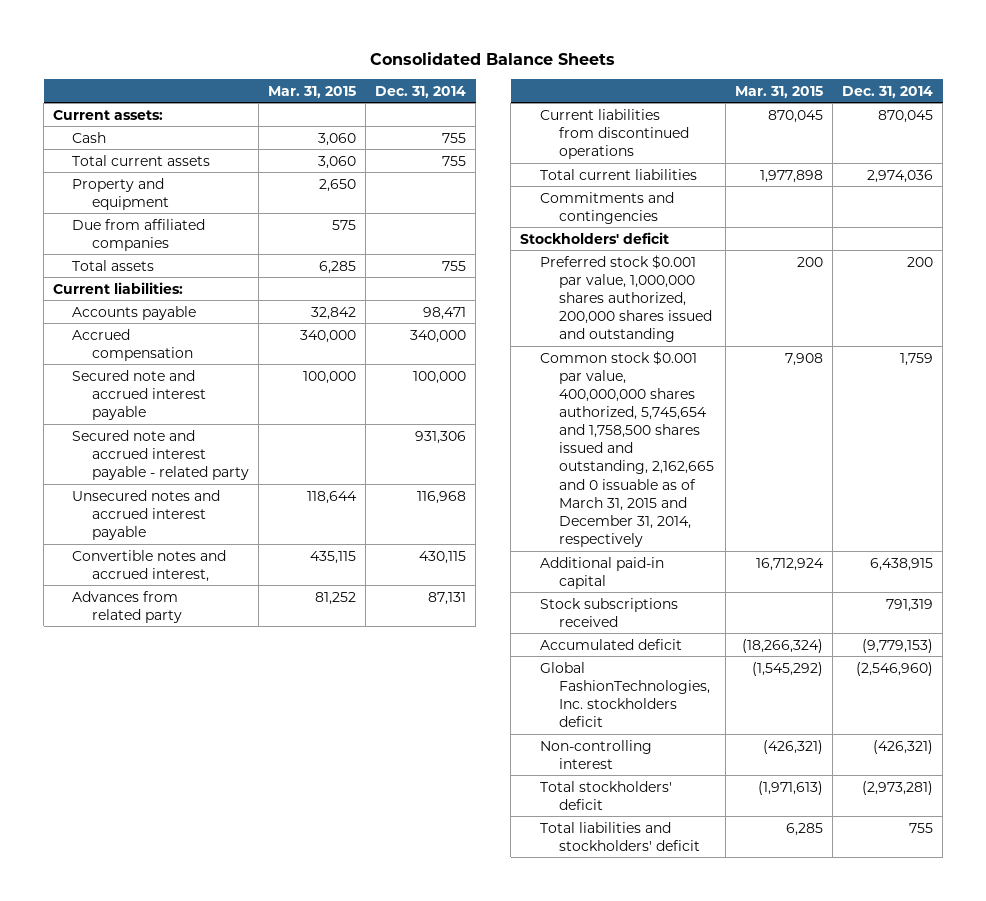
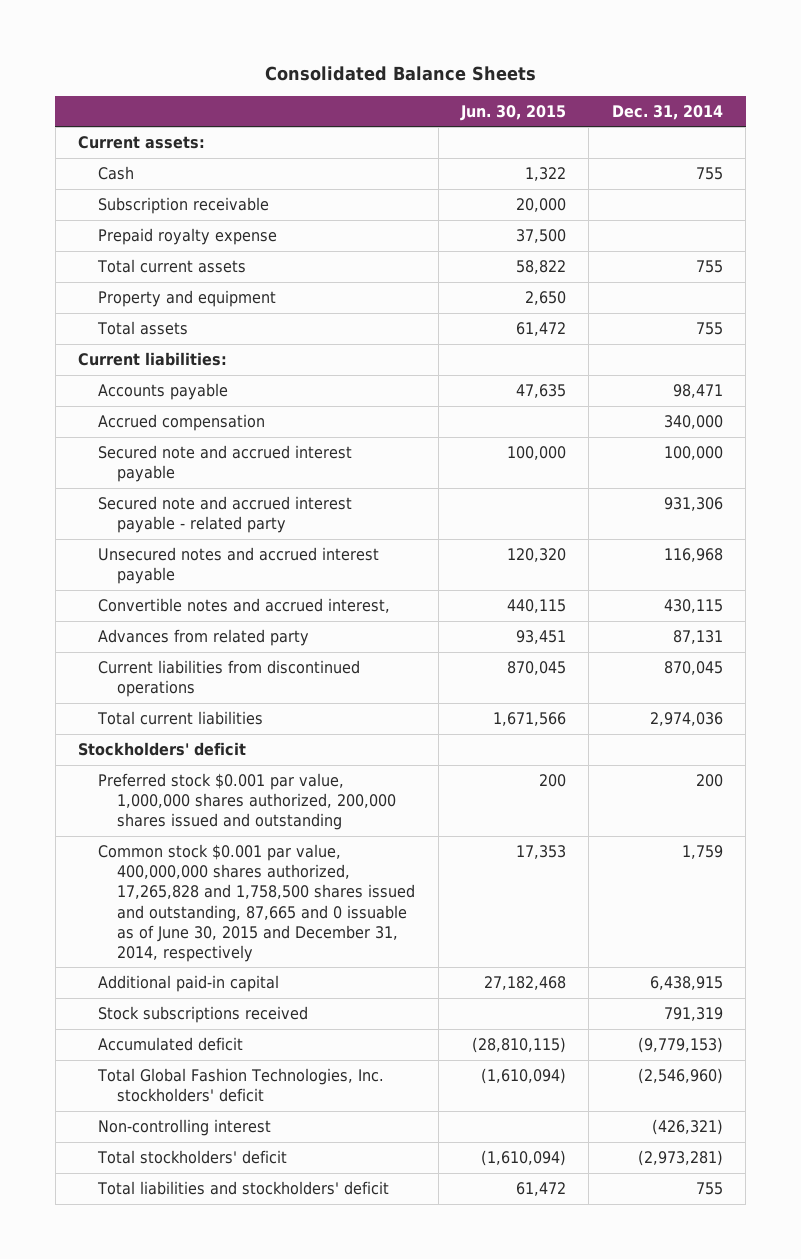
- | Mar. 31, 2015 | Dec. 31, 2014
+ | Jun. 30, 2015 | Dec. 31, 2014
+ Subscription receivable | 20,000 |
+ Prepaid royalty expense | 37,500 |
- Due from affiliated companies | 575 |
- Commitments and contingencies
- Common stock $0.001 par value, 400,000,000 shares authorized, 5,745,654 and 1,758,500 shares issued and outstanding, 2,162,665 and 0 issuable as of March 31, 2015 and December 31, 2014, respectively | 7,908 | 1,759
+ Common stock $0.001 par value, 400,000,000 shares authorized, 17,265,828 and 1,758,500 shares issued and outstanding, 87,665 and 0 issuable as of June 30, 2015 and December 31, 2014, respectively | 17,353 | 1,759
- Global FashionTechnologies, Inc. stockholders deficit | (1,545,292) | (2,546,960)
+ Total Global Fashion Technologies, Inc. stockholders' deficit | (1,610,094) | (2,546,960)

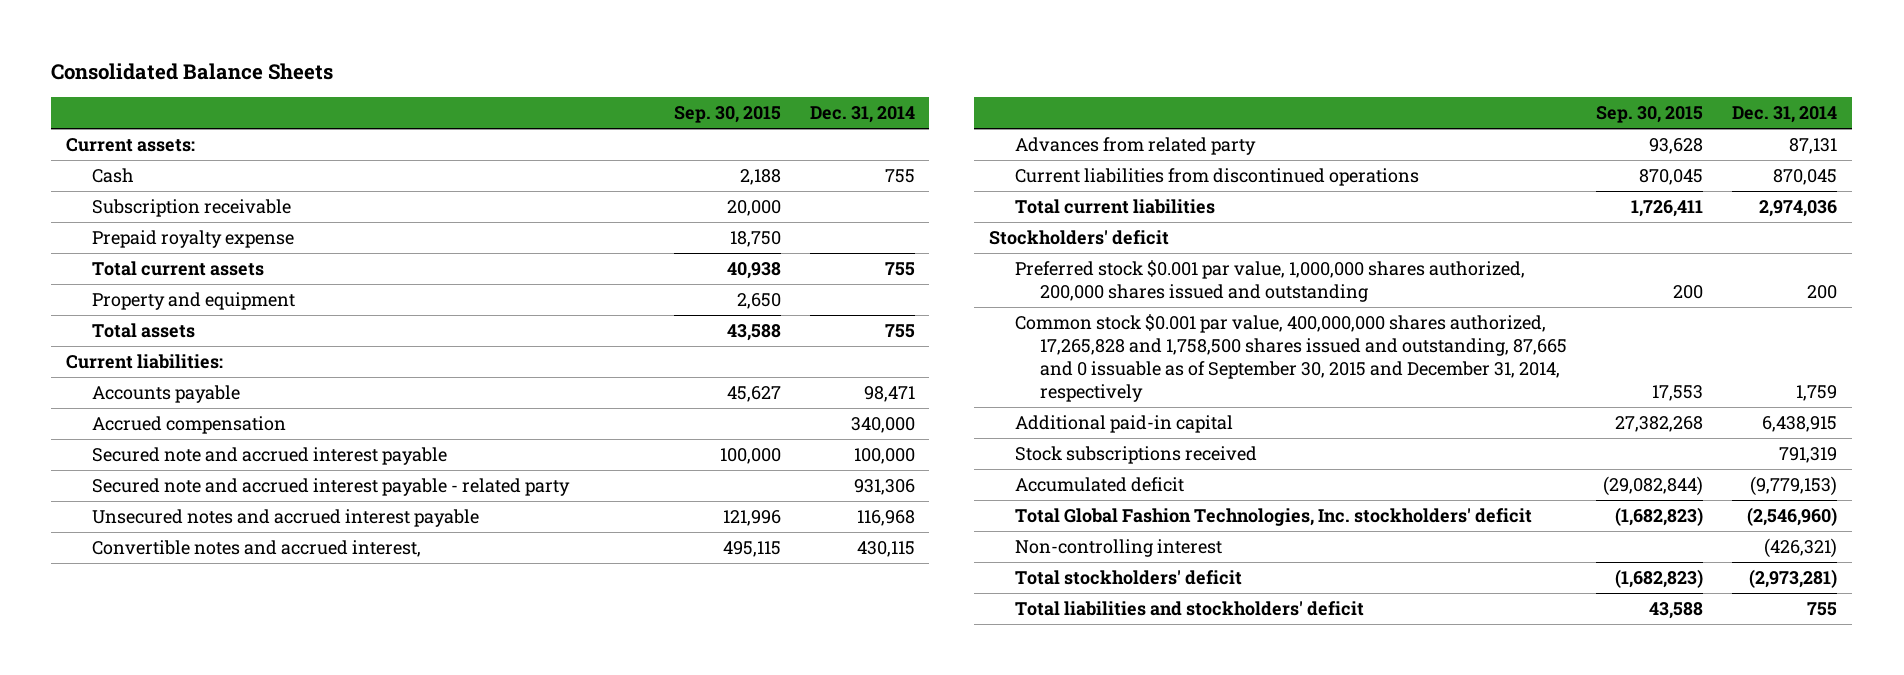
- | Jun. 30, 2015 | Dec. 31, 2014
+ | Sep. 30, 2015 | Dec. 31, 2014
- Common stock $0.001 par value, 400,000,000 shares authorized, 17,265,828 and 1,758,500 shares issued and outstanding, 87,665 and 0 issuable as of June 30, 2015 and December 31, 2014, respectively | 17,353 | 1,759
+ Common stock $0.001 par value, 400,000,000 shares authorized, 17,265,828 and 1,758,500 shares issued and outstanding, 87,665 and 0 issuable as of September 30, 2015 and December 31, 2014, respectively | 17,553 | 1,759

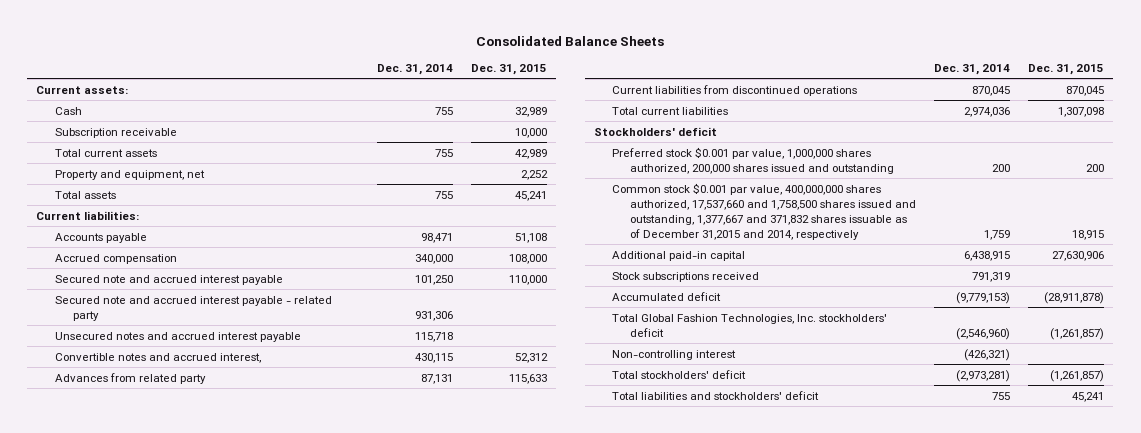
- | Sep. 30, 2015 | Dec. 31, 2014
+ | Dec. 31, 2014 | Dec. 31, 2015
- Prepaid royalty expense | 18,750 |
- Property and equipment | 2,650 |
+ Property and equipment, net | | 2,252
- Secured note and accrued interest payable | 100,000 | 100,000
+ Secured note and accrued interest payable | 101,250 | 110,000
- Unsecured notes and accrued interest payable | 121,996 | 116,968
+ Unsecured notes and accrued interest payable | 115,718 |
- Common stock $0.001 par value, 400,000,000 shares authorized, 17,265,828 and 1,758,500 shares issued and outstanding, 87,665 and 0 issuable as of September 30, 2015 and December 31, 2014, respectively | 17,553 | 1,759
+ Common stock $0.001 par value, 400,000,000 shares authorized, 17,537,660 and 1,758,500 shares issued and outstanding, 1,377,667 and 371,832 shares issuable as of December 31,2015 and 2014, respectively | 1,759 | 18,915

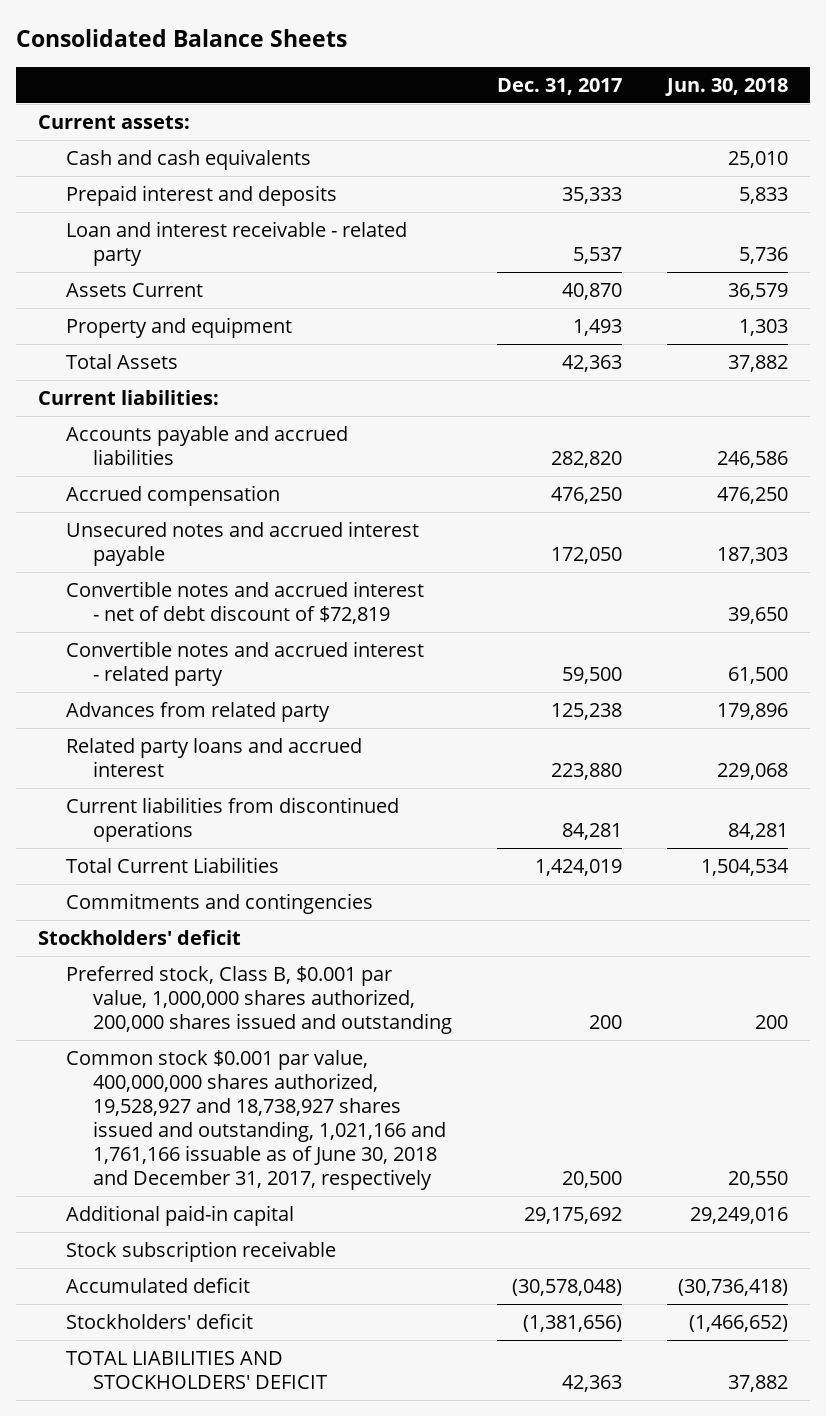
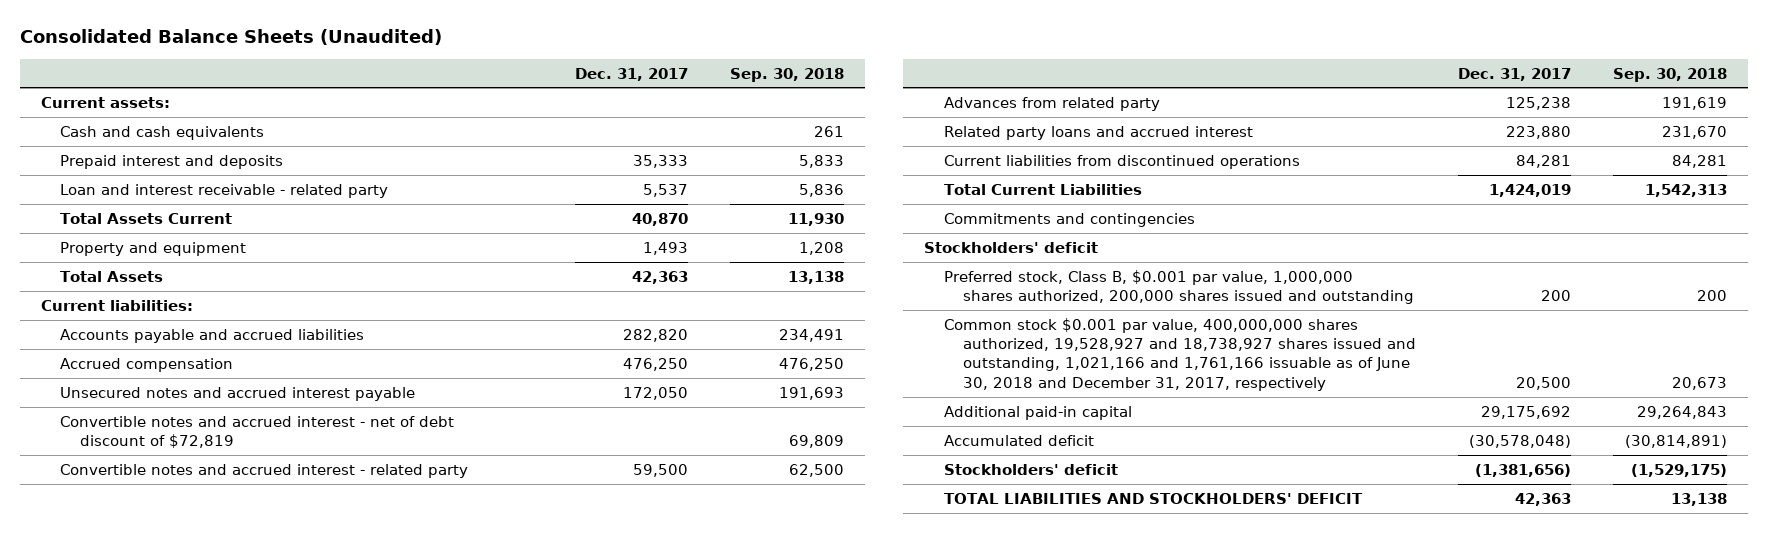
- Consolidated Balance Sheets
+ Consolidated Balance Sheets (Unaudited)
- | Dec. 31, 2017 | Jun. 30, 2018
+ | Dec. 31, 2017 | Sep. 30, 2018
- Assets Current | 40,870 | 36,579
+ Total Assets Current | 40,870 | 11,930
- Stock subscription receivable

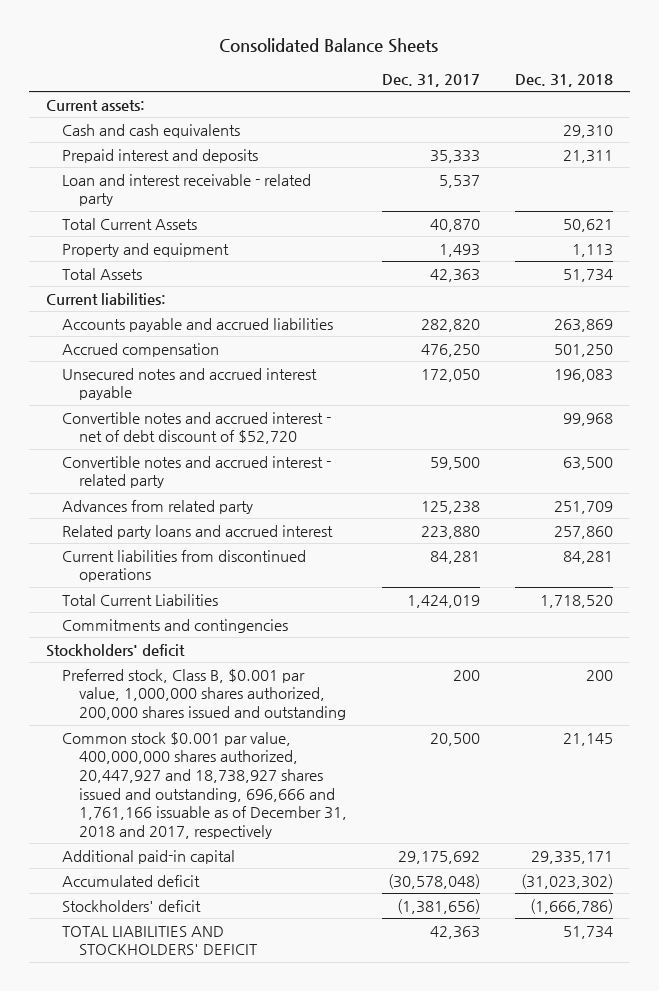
- Consolidated Balance Sheets (Unaudited)
+ Consolidated Balance Sheets
- | Dec. 31, 2017 | Sep. 30, 2018
+ | Dec. 31, 2017 | Dec. 31, 2018
- Total Assets Current | 40,870 | 11,930
+ Total Current Assets | 40,870 | 50,621
- Convertible notes and accrued interest - net of debt discount of $72,819 | | 69,809
+ Convertible notes and accrued interest - net of debt discount of $52,720 | | 99,968
- Common stock $0.001 par value, 400,000,000 shares authorized, 19,528,927 and 18,738,927 shares issued and outstanding, 1,021,166 and 1,761,166 issuable as of June 30, 2018 and December 31, 2017, respectively | 20,500 | 20,673
+ Common stock $0.001 par value, 400,000,000 shares authorized, 20,447,927 and 18,738,927 shares issued and outstanding, 696,666 and 1,761,166 issuable as of December 31, 2018 and 2017, respectively | 20,500 | 21,145

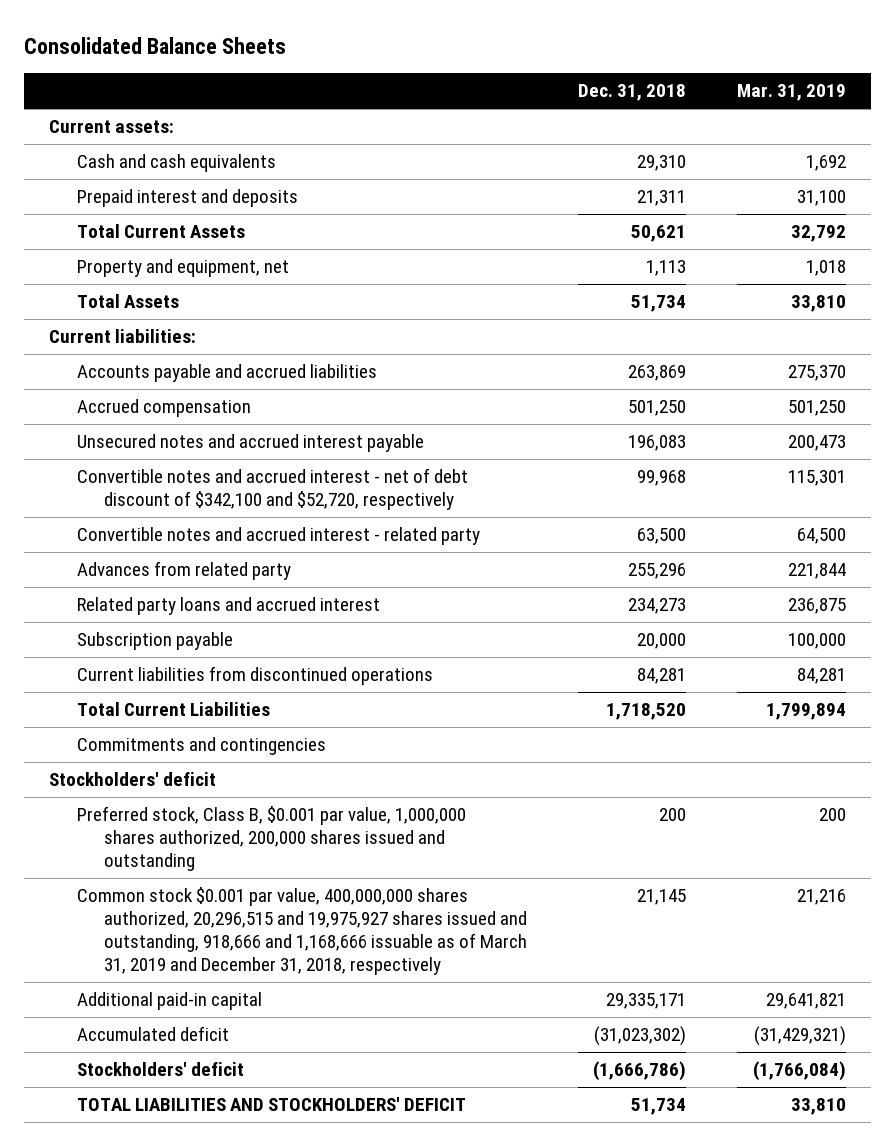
- | Dec. 31, 2017 | Dec. 31, 2018
+ | Dec. 31, 2018 | Mar. 31, 2019
- Loan and interest receivable - related party | 5,537 |
- Property and equipment | 1,493 | 1,113
+ Property and equipment, net | 1,113 | 1,018
- Convertible notes and accrued interest - net of debt discount of $52,720 | | 99,968
+ Convertible notes and accrued interest - net of debt discount of $342,100 and $52,720, respectively | 99,968 | 115,301
- Advances from related party | 125,238 | 251,709
- Related party loans and accrued interest | 223,880 | 257,860
+ Advances from related party | 255,296 | 221,844
+ Related party loans and accrued interest | 234,273 | 236,875
+ Subscription payable | 20,000 | 100,000
- Common stock $0.001 par value, 400,000,000 shares authorized, 20,447,927 and 18,738,927 shares issued and outstanding, 696,666 and 1,761,166 issuable as of December 31, 2018 and 2017, respectively | 20,500 | 21,145
+ Common stock $0.001 par value, 400,000,000 shares authorized, 20,296,515 and 19,975,927 shares issued and outstanding, 918,666 and 1,168,666 issuable as of March 31, 2019 and December 31, 2018, respectively | 21,145 | 21,216

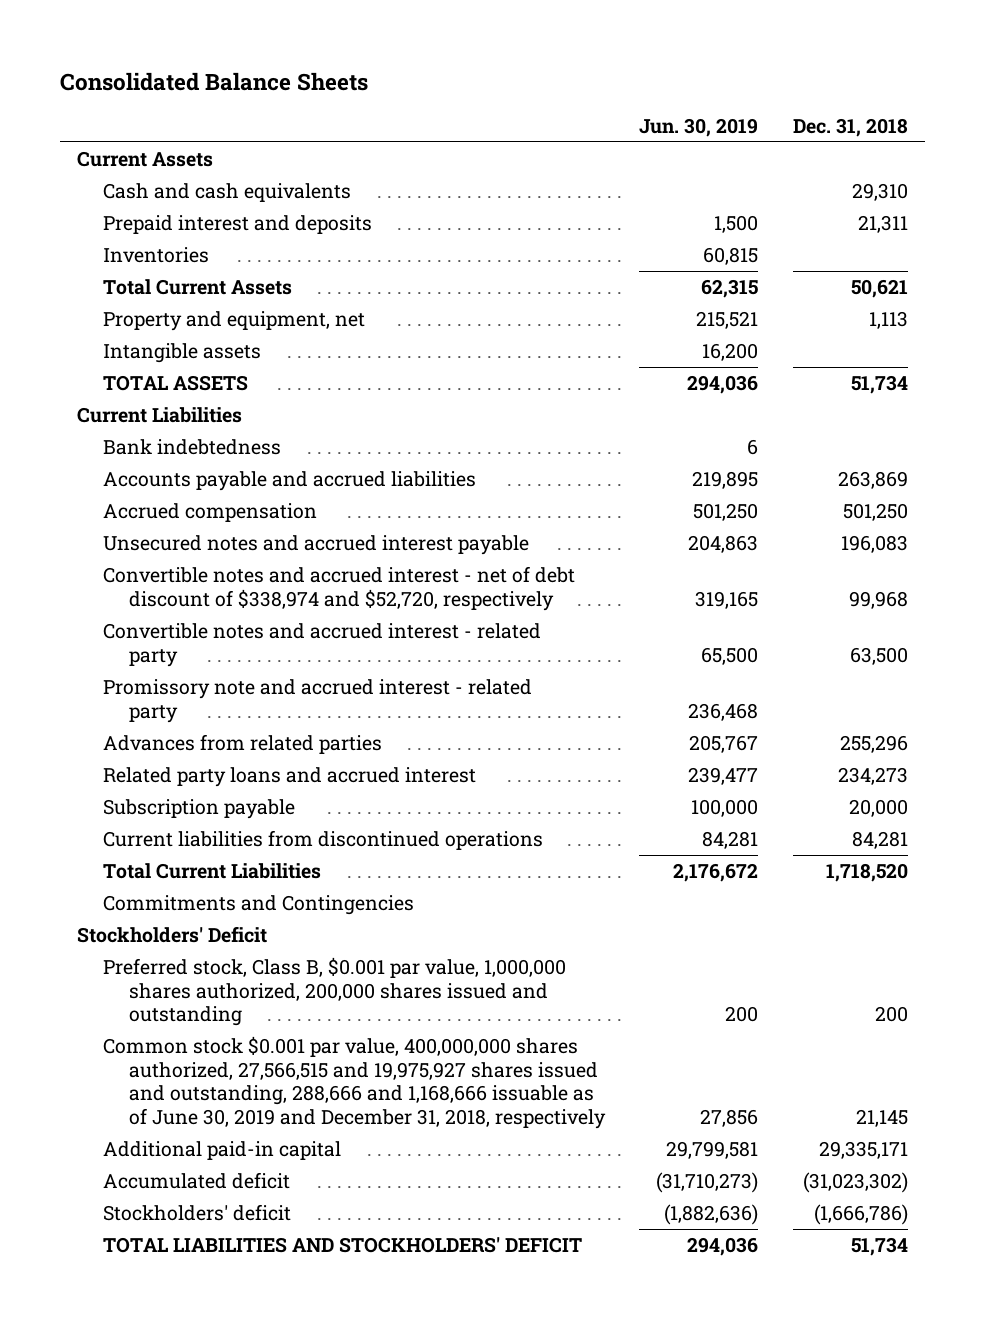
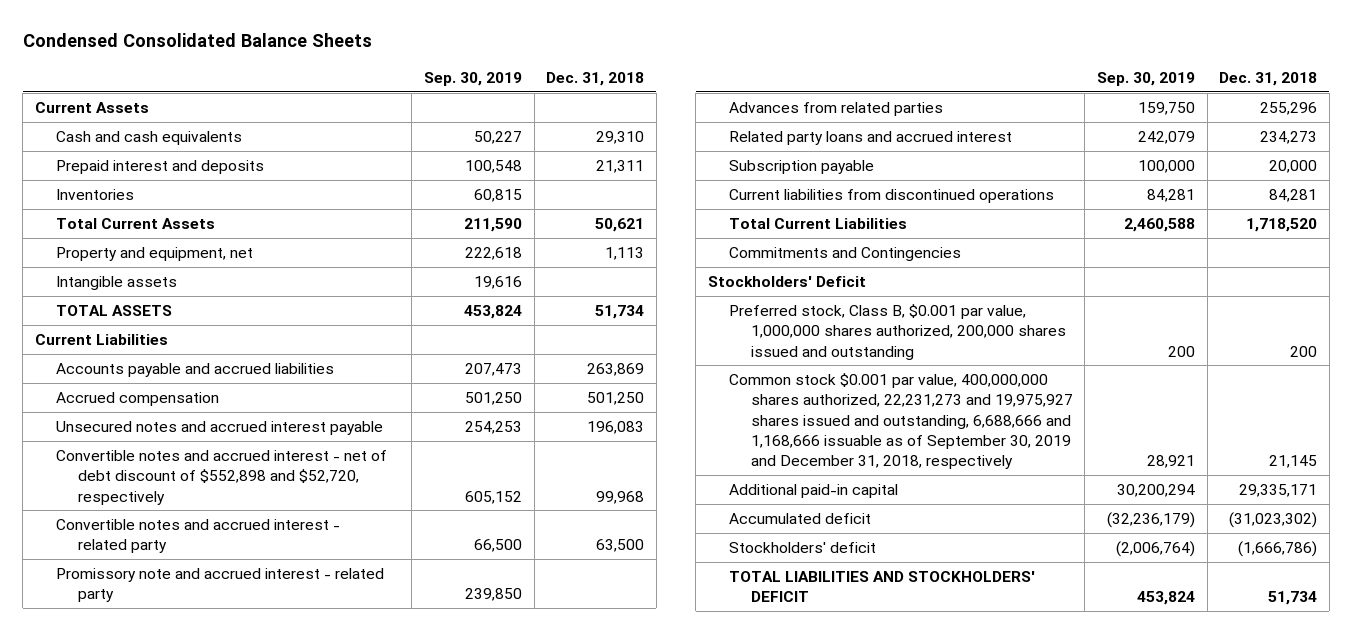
- Consolidated Balance Sheets
+ Condensed Consolidated Balance Sheets
- | Jun. 30, 2019 | Dec. 31, 2018
+ | Sep. 30, 2019 | Dec. 31, 2018
- Bank indebtedness | 6 |
- Convertible notes and accrued interest - net of debt discount of $338,974 and $52,720, respectively | 319,165 | 99,968
+ Convertible notes and accrued interest - net of debt discount of $552,898 and $52,720, respectively | 605,152 | 99,968
- Common stock $0.001 par value, 400,000,000 shares authorized, 27,566,515 and 19,975,927 shares issued and outstanding, 288,666 and 1,168,666 issuable as of June 30, 2019 and December 31, 2018, respectively | 27,856 | 21,145
+ Common stock $0.001 par value, 400,000,000 shares authorized, 22,231,273 and 19,975,927 shares issued and outstanding, 6,688,666 and 1,168,666 issuable as of September 30, 2019 and December 31, 2018, respectively | 28,921 | 21,145

